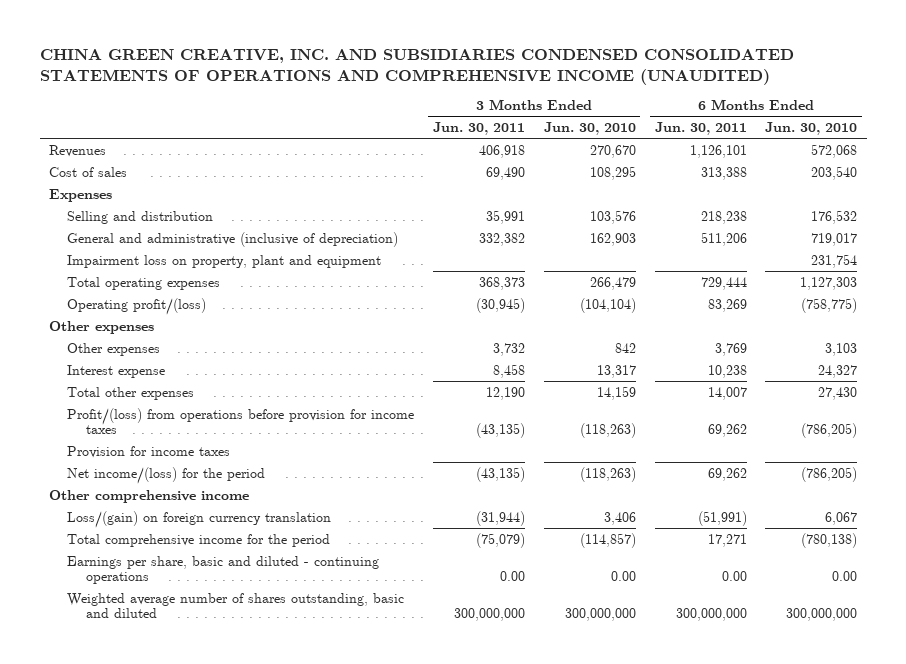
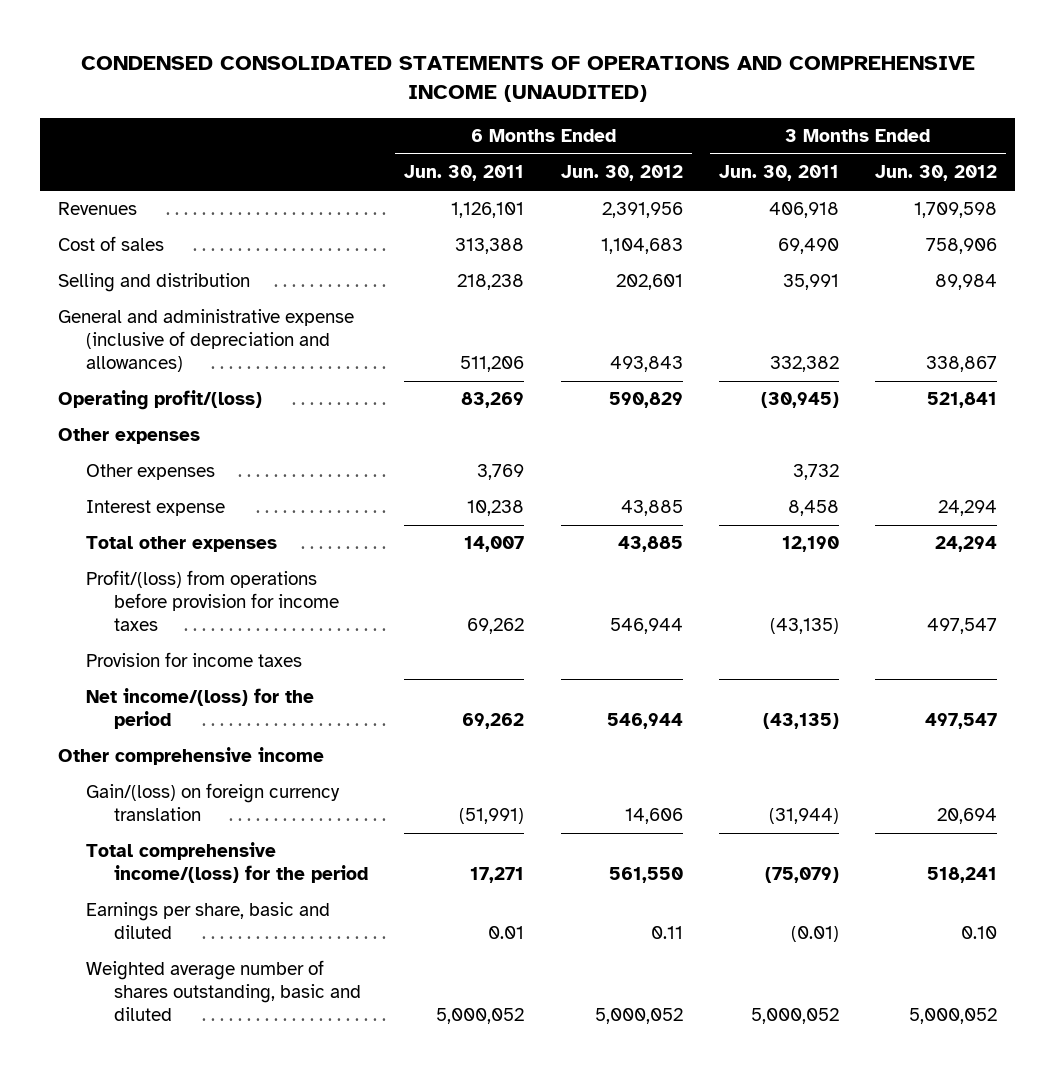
- CHINA GREEN CREATIVE, INC. AND SUBSIDIARIES CONDENSED CONSOLIDATED STATEMENTS OF OPERATIONS AND COMPREHENSIVE INCOME (UNAUDITED)
+ CONDENSED CONSOLIDATED STATEMENTS OF OPERATIONS AND COMPREHENSIVE INCOME (UNAUDITED)
- | 3 Months Ended Jun. 30, 2011 | 3 Months Ended Jun. 30, 2010 | 6 Months Ended Jun. 30, 2011 | 6 Months Ended Jun. 30, 2010
+ | 6 Months Ended Jun. 30, 2011 | 6 Months Ended Jun. 30, 2012 | 3 Months Ended Jun. 30, 2011 | 3 Months Ended Jun. 30, 2012
- Expenses
- General and administrative (inclusive of depreciation) | 332,382 | 162,903 | 511,206 | 719,017
- Impairment loss on property, plant and equipment | | | | 231,754
- Total operating expenses | 368,373 | 266,479 | 729,444 | 1,127,303
+ General and administrative expense (inclusive of depreciation and allowances) | 511,206 | 493,843 | 332,382 | 338,867
- Loss/(gain) on foreign currency translation | (31,944) | 3,406 | (51,991) | 6,067
- Total comprehensive income for the period | (75,079) | (114,857) | 17,271 | (780,138)
- Earnings per share, basic and diluted - continuing operations | 0.00 | 0.00 | 0.00 | 0.00
- Weighted average number of shares outstanding, basic and diluted | 300,000,000 | 300,000,000 | 300,000,000 | 300,000,000
+ Gain/(loss) on foreign currency translation | (51,991) | 14,606 | (31,944) | 20,694
+ Total comprehensive income/(loss) for the period | 17,271 | 561,550 | (75,079) | 518,241
+ Earnings per share, basic and diluted | 0.01 | 0.11 | (0.01) | 0.10
+ Weighted average number of shares outstanding, basic and diluted | 5,000,052 | 5,000,052 | 5,000,052 | 5,000,052

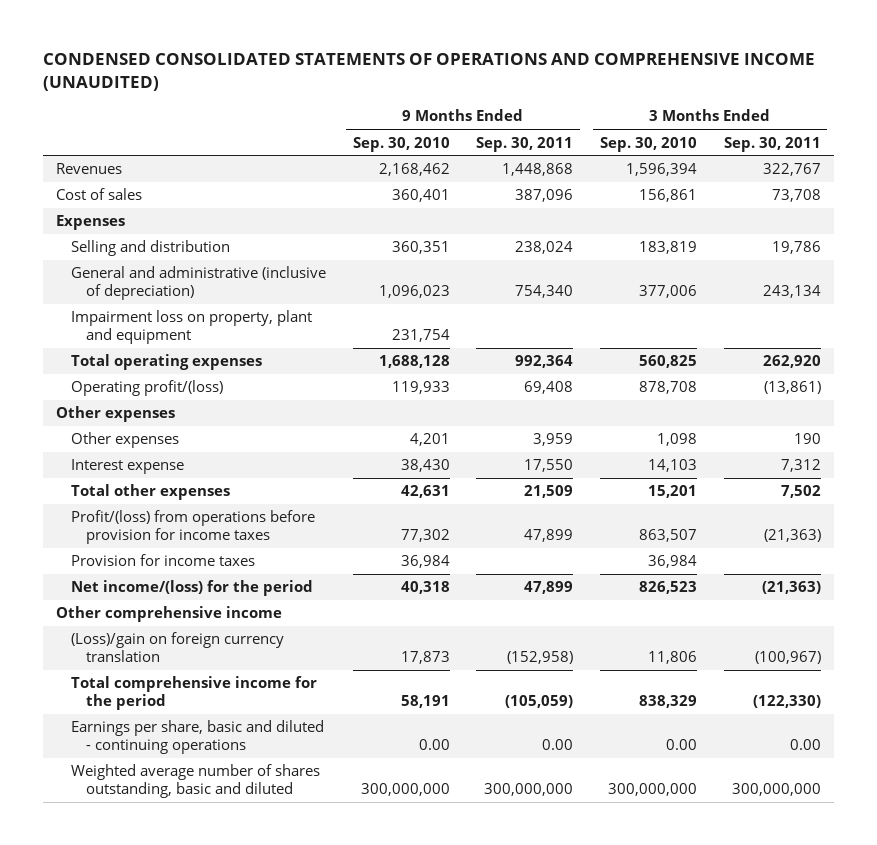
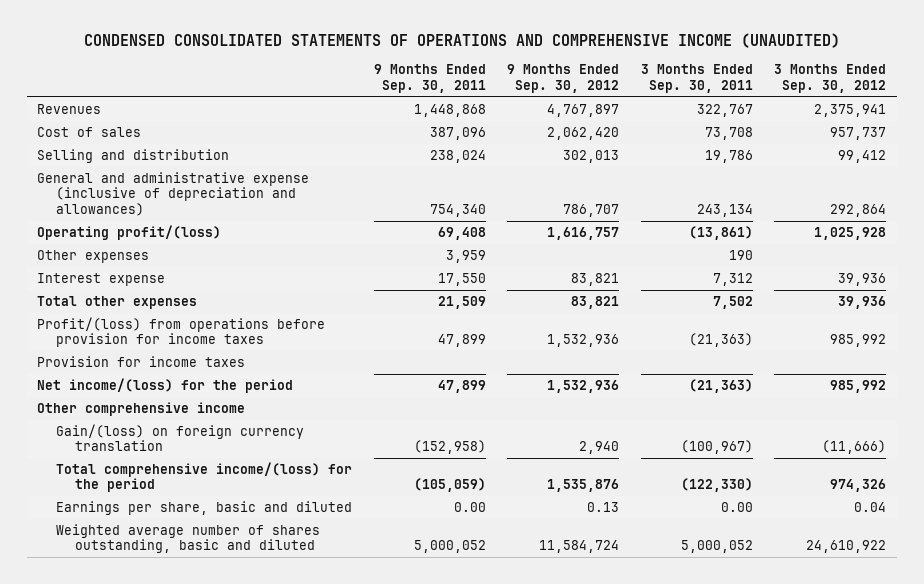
- | 9 Months Ended Sep. 30, 2010 | 9 Months Ended Sep. 30, 2011 | 3 Months Ended Sep. 30, 2010 | 3 Months Ended Sep. 30, 2011
+ | 9 Months Ended Sep. 30, 2011 | 9 Months Ended Sep. 30, 2012 | 3 Months Ended Sep. 30, 2011 | 3 Months Ended Sep. 30, 2012
- Expenses
- General and administrative (inclusive of depreciation) | 1,096,023 | 754,340 | 377,006 | 243,134
- Impairment loss on property, plant and equipment | 231,754 | | |
- Total operating expenses | 1,688,128 | 992,364 | 560,825 | 262,920
+ General and administrative expense (inclusive of depreciation and allowances) | 754,340 | 786,707 | 243,134 | 292,864
- Other expenses
- (Loss)/gain on foreign currency translation | 17,873 | (152,958) | 11,806 | (100,967)
- Total comprehensive income for the period | 58,191 | (105,059) | 838,329 | (122,330)
- Earnings per share, basic and diluted - continuing operations | 0.00 | 0.00 | 0.00 | 0.00
- Weighted average number of shares outstanding, basic and diluted | 300,000,000 | 300,000,000 | 300,000,000 | 300,000,000
+ Gain/(loss) on foreign currency translation | (152,958) | 2,940 | (100,967) | (11,666)
+ Total comprehensive income/(loss) for the period | (105,059) | 1,535,876 | (122,330) | 974,326
+ Earnings per share, basic and diluted | 0.00 | 0.13 | 0.00 | 0.04
+ Weighted average number of shares outstanding, basic and diluted | 5,000,052 | 11,584,724 | 5,000,052 | 24,610,922

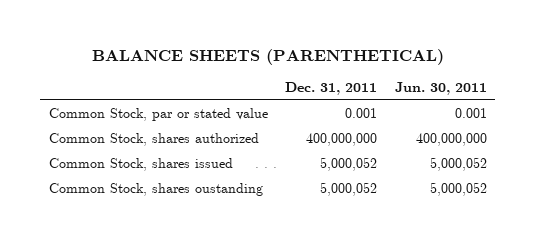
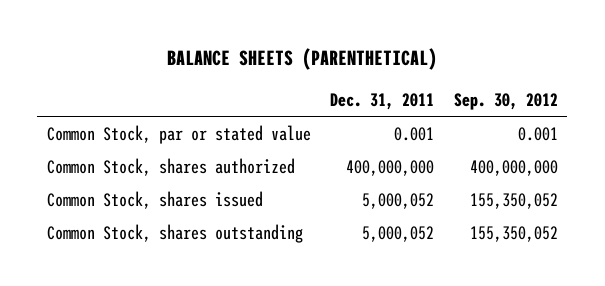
- | Dec. 31, 2011 | Jun. 30, 2011
+ | Dec. 31, 2011 | Sep. 30, 2012
- Common Stock, shares oustanding | 5,000,052 | 5,000,052
+ Common Stock, shares outstanding | 5,000,052 | 155,350,052

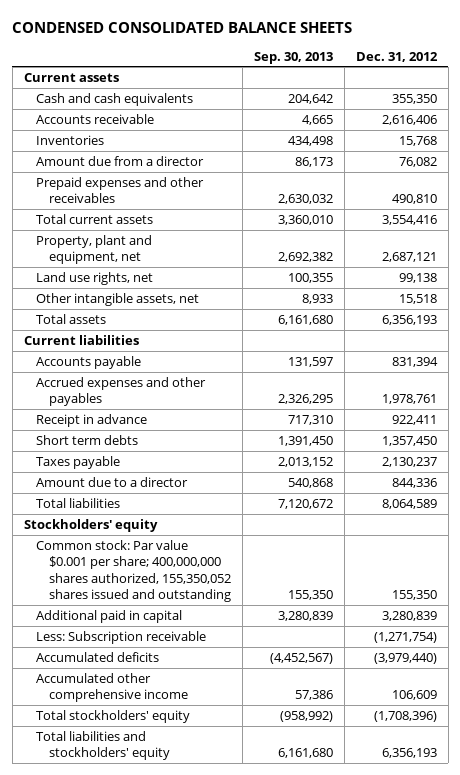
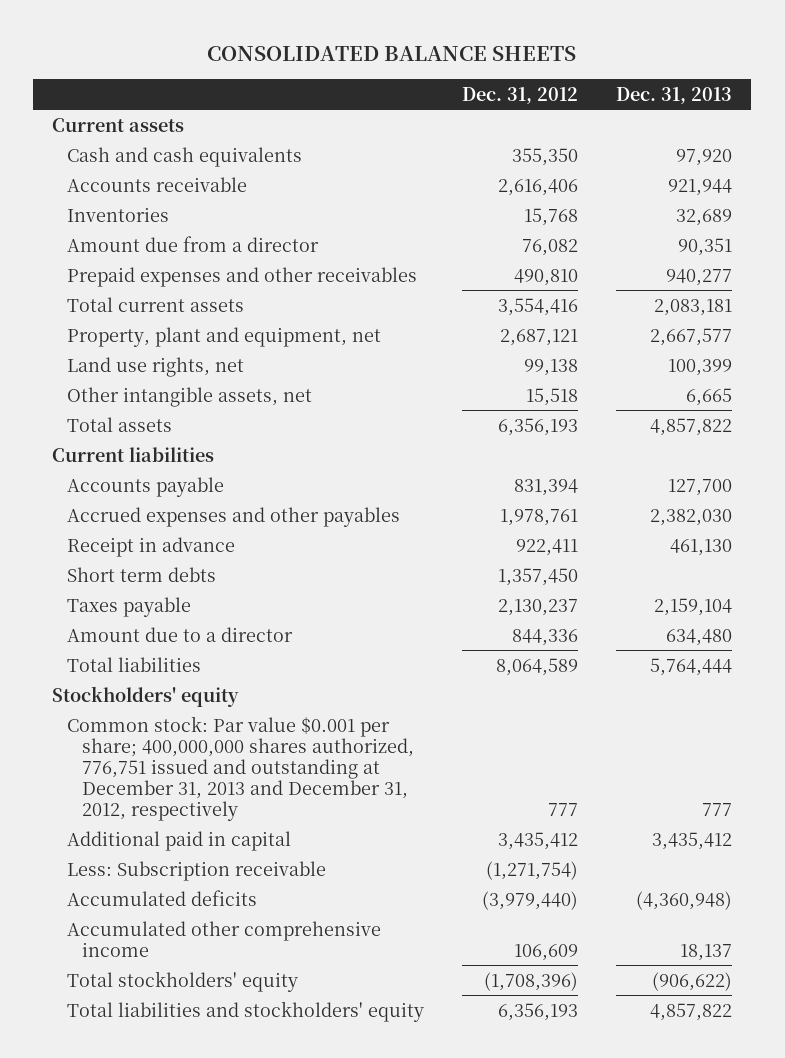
- CONDENSED CONSOLIDATED BALANCE SHEETS
+ CONSOLIDATED BALANCE SHEETS
- | Sep. 30, 2013 | Dec. 31, 2012
+ | Dec. 31, 2012 | Dec. 31, 2013
- Common stock: Par value $0.001 per share; 400,000,000 shares authorized, 155,350,052 shares issued and outstanding | 155,350 | 155,350
- Additional paid in capital | 3,280,839 | 3,280,839
+ Common stock: Par value $0.001 per share; 400,000,000 shares authorized, 776,751 issued and outstanding at December 31, 2013 and December 31, 2012, respectively | 777 | 777
+ Additional paid in capital | 3,435,412 | 3,435,412

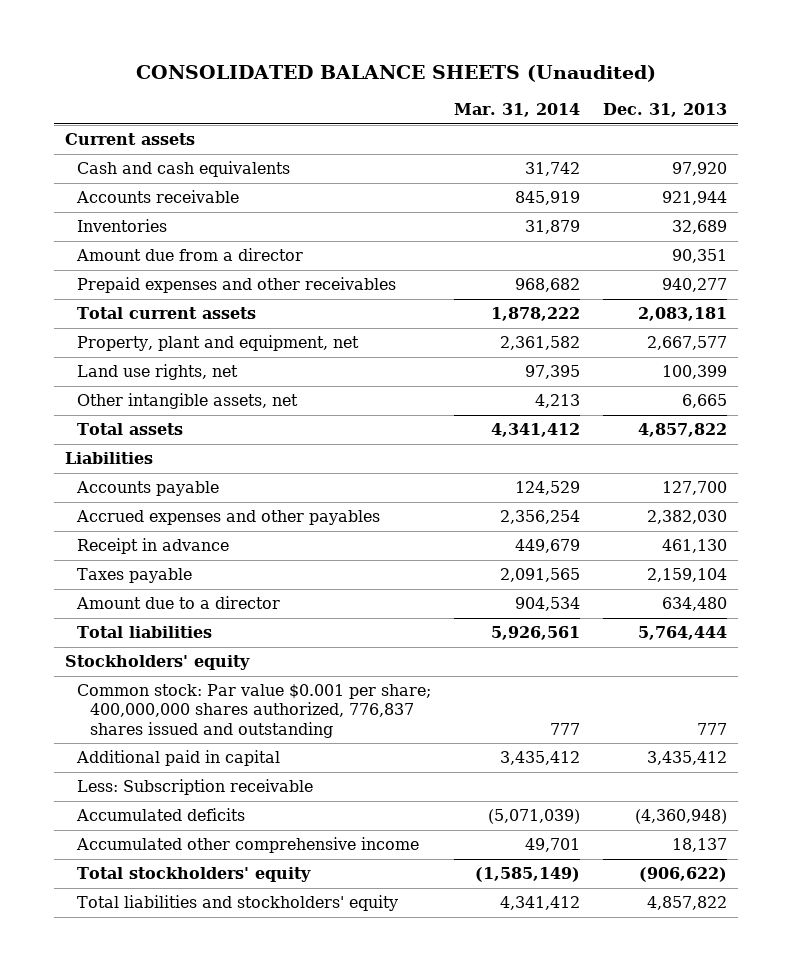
- CONSOLIDATED BALANCE SHEETS
+ CONSOLIDATED BALANCE SHEETS (Unaudited)
- | Dec. 31, 2012 | Dec. 31, 2013
+ | Mar. 31, 2014 | Dec. 31, 2013
- Current liabilities
+ Liabilities
- Short term debts | 1,357,450 |
- Common stock: Par value $0.001 per share; 400,000,000 shares authorized, 776,751 issued and outstanding at December 31, 2013 and December 31, 2012, respectively | 777 | 777
+ Common stock: Par value $0.001 per share; 400,000,000 shares authorized, 776,837 shares issued and outstanding | 777 | 777

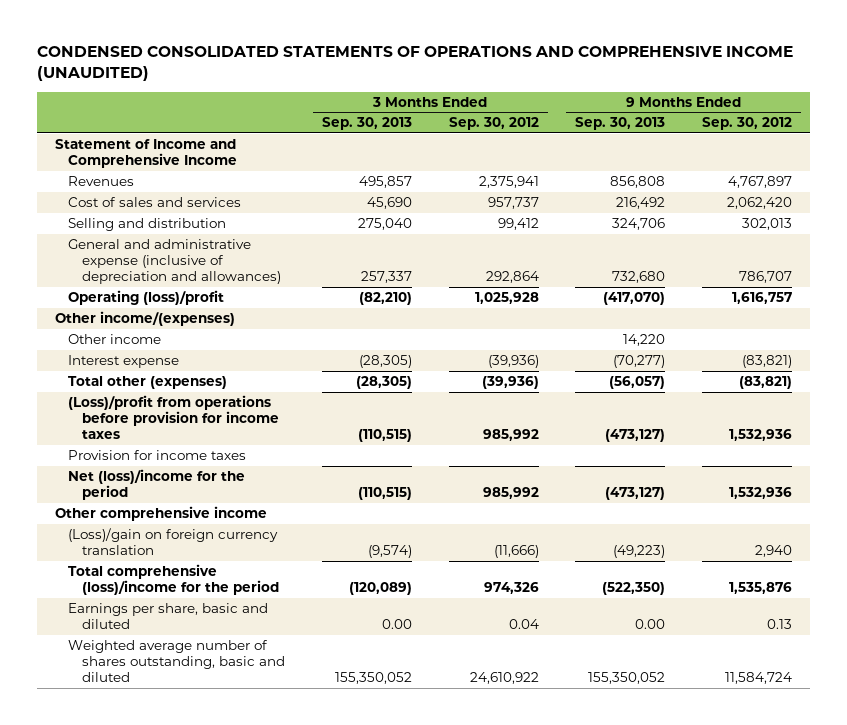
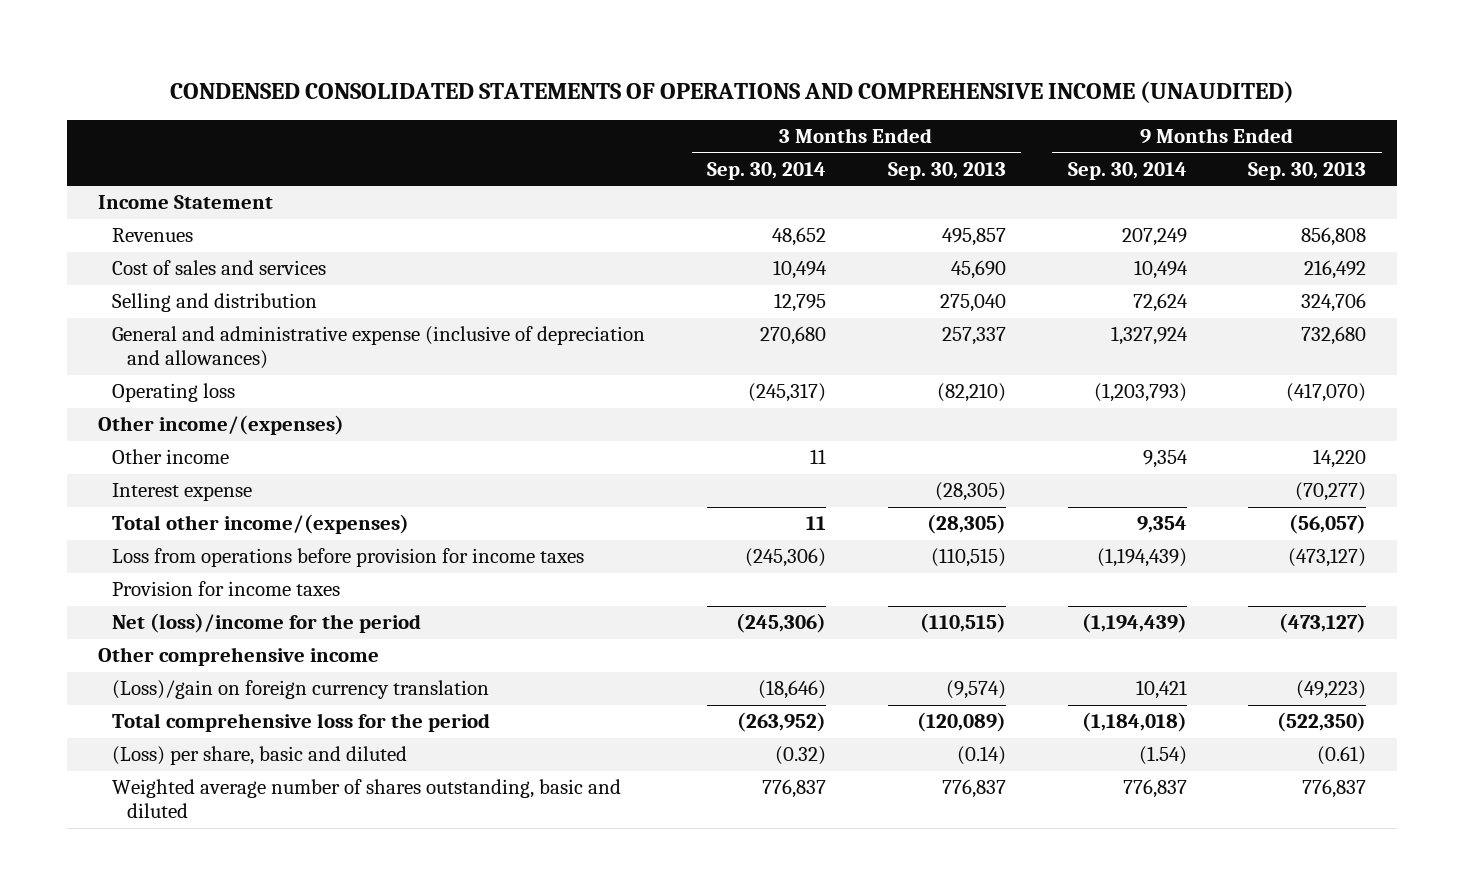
- | 3 Months Ended Sep. 30, 2013 | 3 Months Ended Sep. 30, 2012 | 9 Months Ended Sep. 30, 2013 | 9 Months Ended Sep. 30, 2012
+ | 3 Months Ended Sep. 30, 2014 | 3 Months Ended Sep. 30, 2013 | 9 Months Ended Sep. 30, 2014 | 9 Months Ended Sep. 30, 2013
- Statement of Income and Comprehensive Income
+ Income Statement
- Operating (loss)/profit | (82,210) | 1,025,928 | (417,070) | 1,616,757
+ Operating loss | (245,317) | (82,210) | (1,203,793) | (417,070)
- Total other (expenses) | (28,305) | (39,936) | (56,057) | (83,821)
- (Loss)/profit from operations before provision for income taxes | (110,515) | 985,992 | (473,127) | 1,532,936
+ Total other income/(expenses) | 11 | (28,305) | 9,354 | (56,057)
+ Loss from operations before provision for income taxes | (245,306) | (110,515) | (1,194,439) | (473,127)
- Total comprehensive (loss)/income for the period | (120,089) | 974,326 | (522,350) | 1,535,876
- Earnings per share, basic and diluted | 0.00 | 0.04 | 0.00 | 0.13
- Weighted average number of shares outstanding, basic and diluted | 155,350,052 | 24,610,922 | 155,350,052 | 11,584,724
+ Total comprehensive loss for the period | (263,952) | (120,089) | (1,184,018) | (522,350)
+ (Loss) per share, basic and diluted | (0.32) | (0.14) | (1.54) | (0.61)
+ Weighted average number of shares outstanding, basic and diluted | 776,837 | 776,837 | 776,837 | 776,837

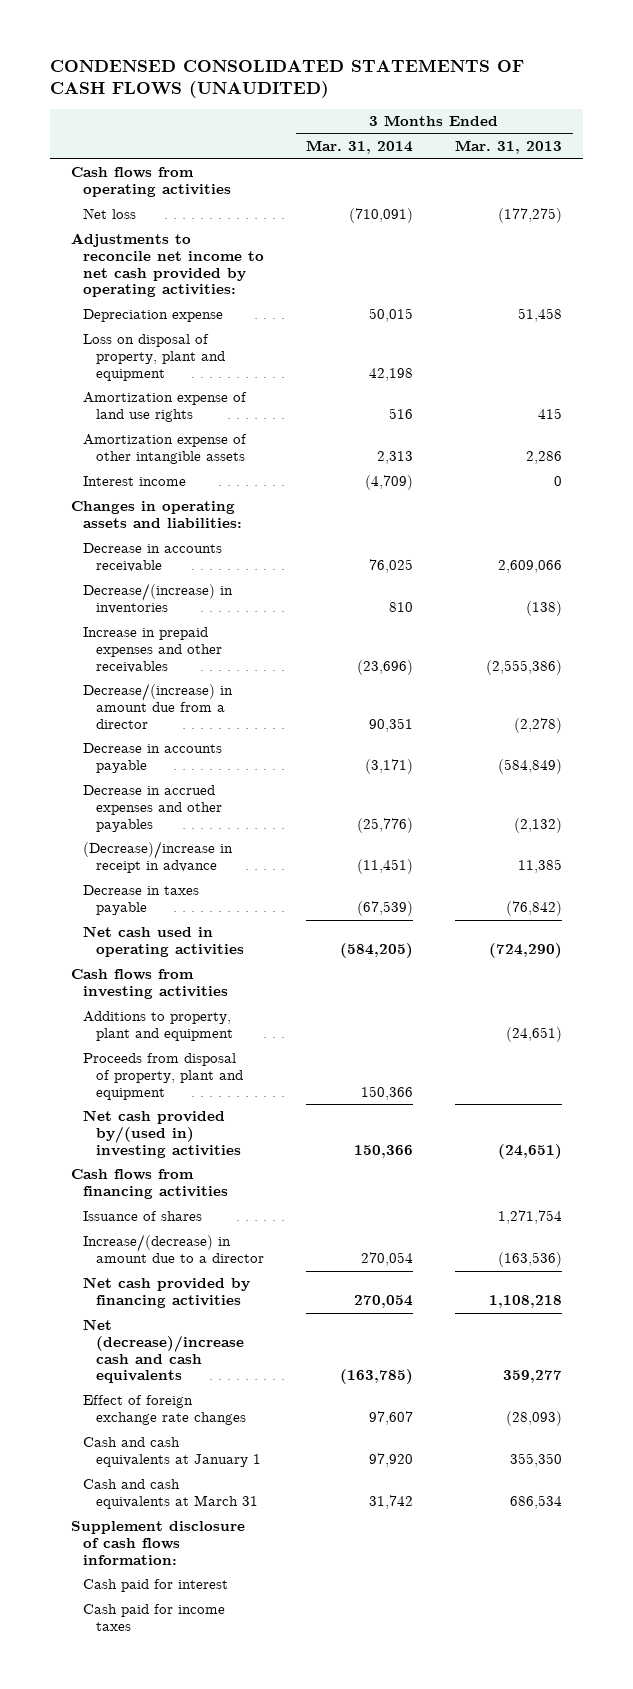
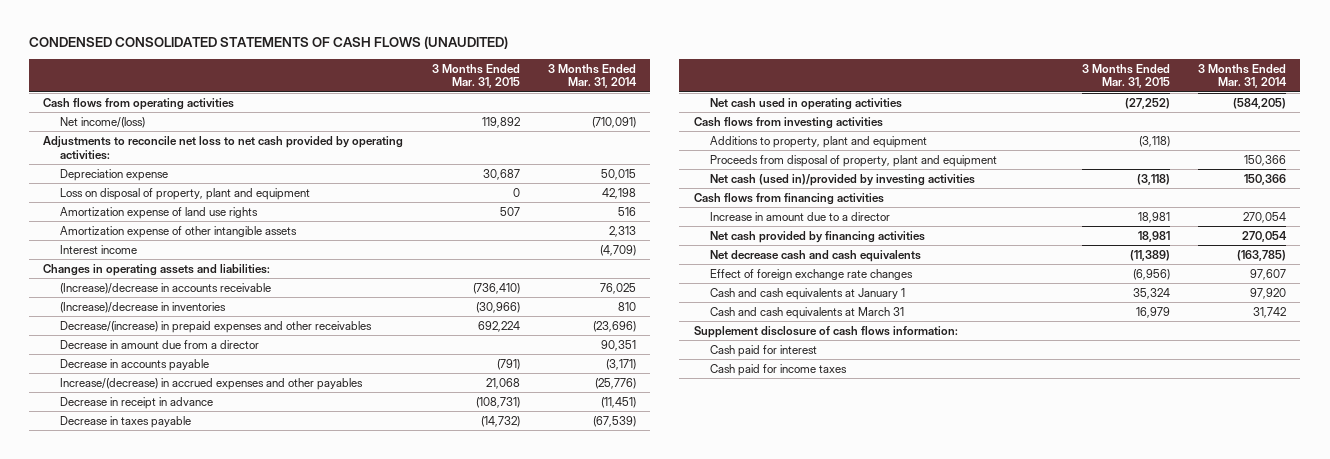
- | 3 Months Ended Mar. 31, 2014 | 3 Months Ended Mar. 31, 2013
+ | 3 Months Ended Mar. 31, 2015 | 3 Months Ended Mar. 31, 2014
- Net loss | (710,091) | (177,275)
- Adjustments to reconcile net income to net cash provided by operating activities:
+ Net income/(loss) | 119,892 | (710,091)
+ Adjustments to reconcile net loss to net cash provided by operating activities:
- Decrease in accounts receivable | 76,025 | 2,609,066
- Decrease/(increase) in inventories | 810 | (138)
- Increase in prepaid expenses and other receivables | (23,696) | (2,555,386)
- Decrease/(increase) in amount due from a director | 90,351 | (2,278)
+ (Increase)/decrease in accounts receivable | (736,410) | 76,025
+ (Increase)/decrease in inventories | (30,966) | 810
+ Decrease/(increase) in prepaid expenses and other receivables | 692,224 | (23,696)
+ Decrease in amount due from a director | | 90,351
- Decrease in accrued expenses and other payables | (25,776) | (2,132)
- (Decrease)/increase in receipt in advance | (11,451) | 11,385
+ Increase/(decrease) in accrued expenses and other payables | 21,068 | (25,776)
+ Decrease in receipt in advance | (108,731) | (11,451)
- Net cash provided by/(used in) investing activities | 150,366 | (24,651)
+ Net cash (used in)/provided by investing activities | (3,118) | 150,366
- Issuance of shares | | 1,271,754
- Increase/(decrease) in amount due to a director | 270,054 | (163,536)
+ Increase in amount due to a director | 18,981 | 270,054
- Net (decrease)/increase cash and cash equivalents | (163,785) | 359,277
+ Net decrease cash and cash equivalents | (11,389) | (163,785)

